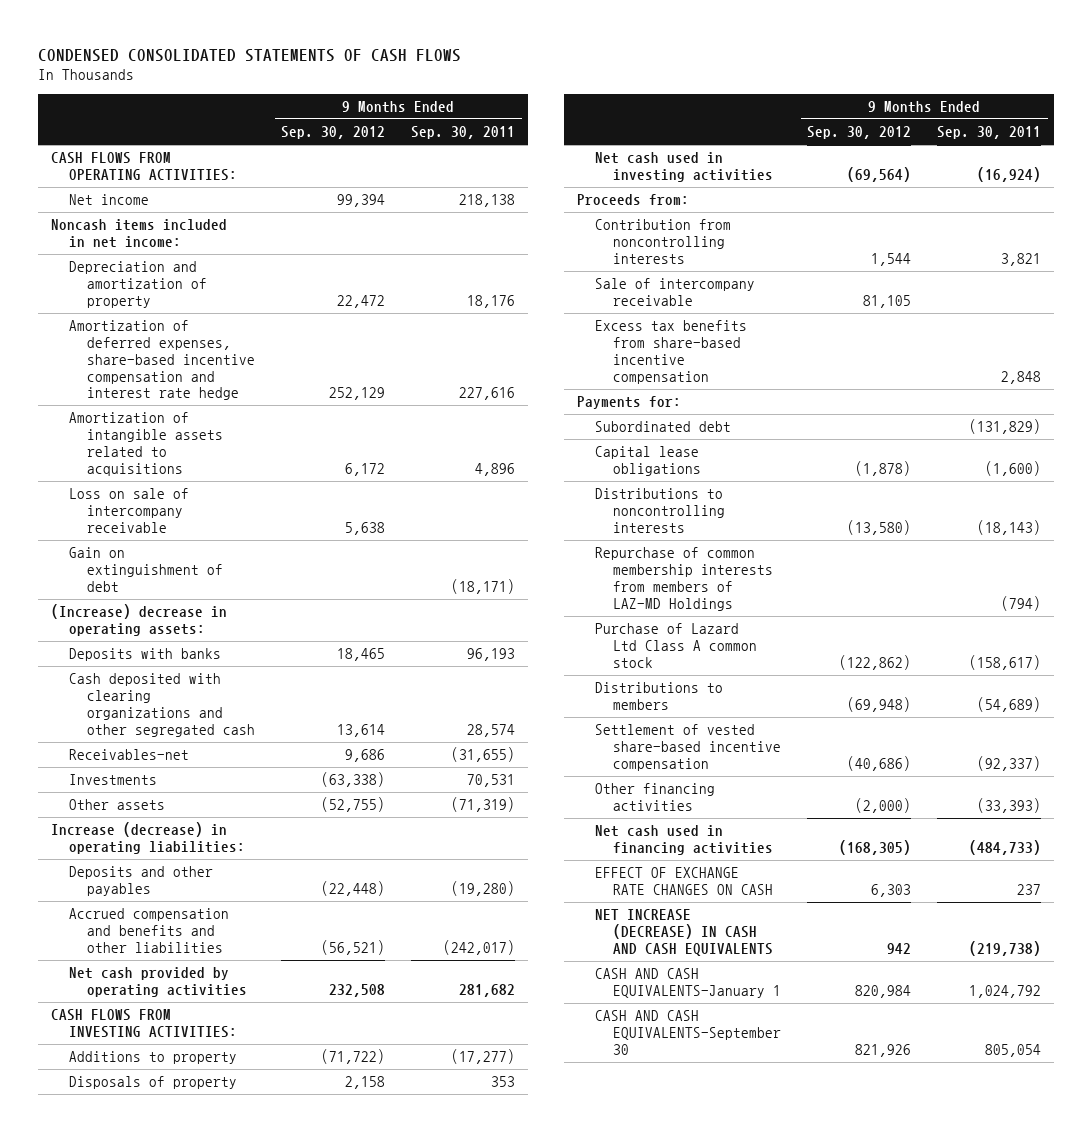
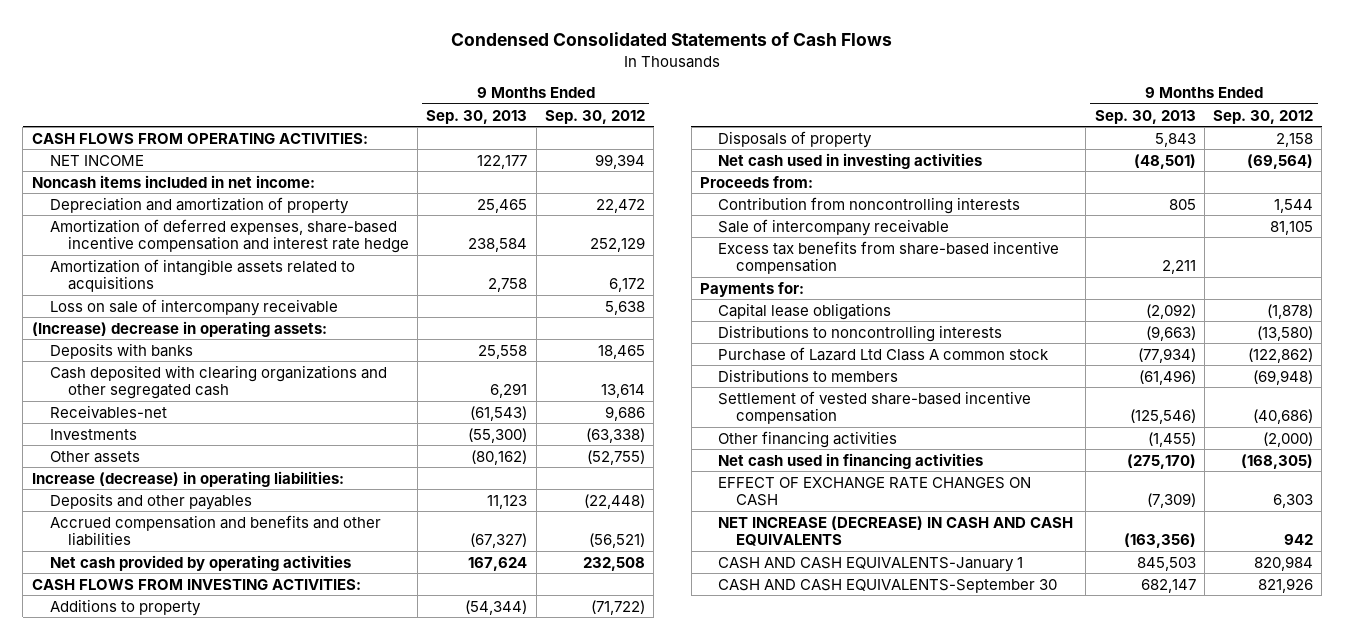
- CONDENSED CONSOLIDATED STATEMENTS OF CASH FLOWS
+ Condensed Consolidated Statements of Cash Flows
- | 9 Months Ended Sep. 30, 2012 | 9 Months Ended Sep. 30, 2011
+ | 9 Months Ended Sep. 30, 2013 | 9 Months Ended Sep. 30, 2012
- Net income | 99,394 | 218,138
+ NET INCOME | 122,177 | 99,394
- Gain on extinguishment of debt | | (18,171)
- Subordinated debt | | (131,829)
- Repurchase of common membership interests from members of LAZ-MD Holdings | | (794)

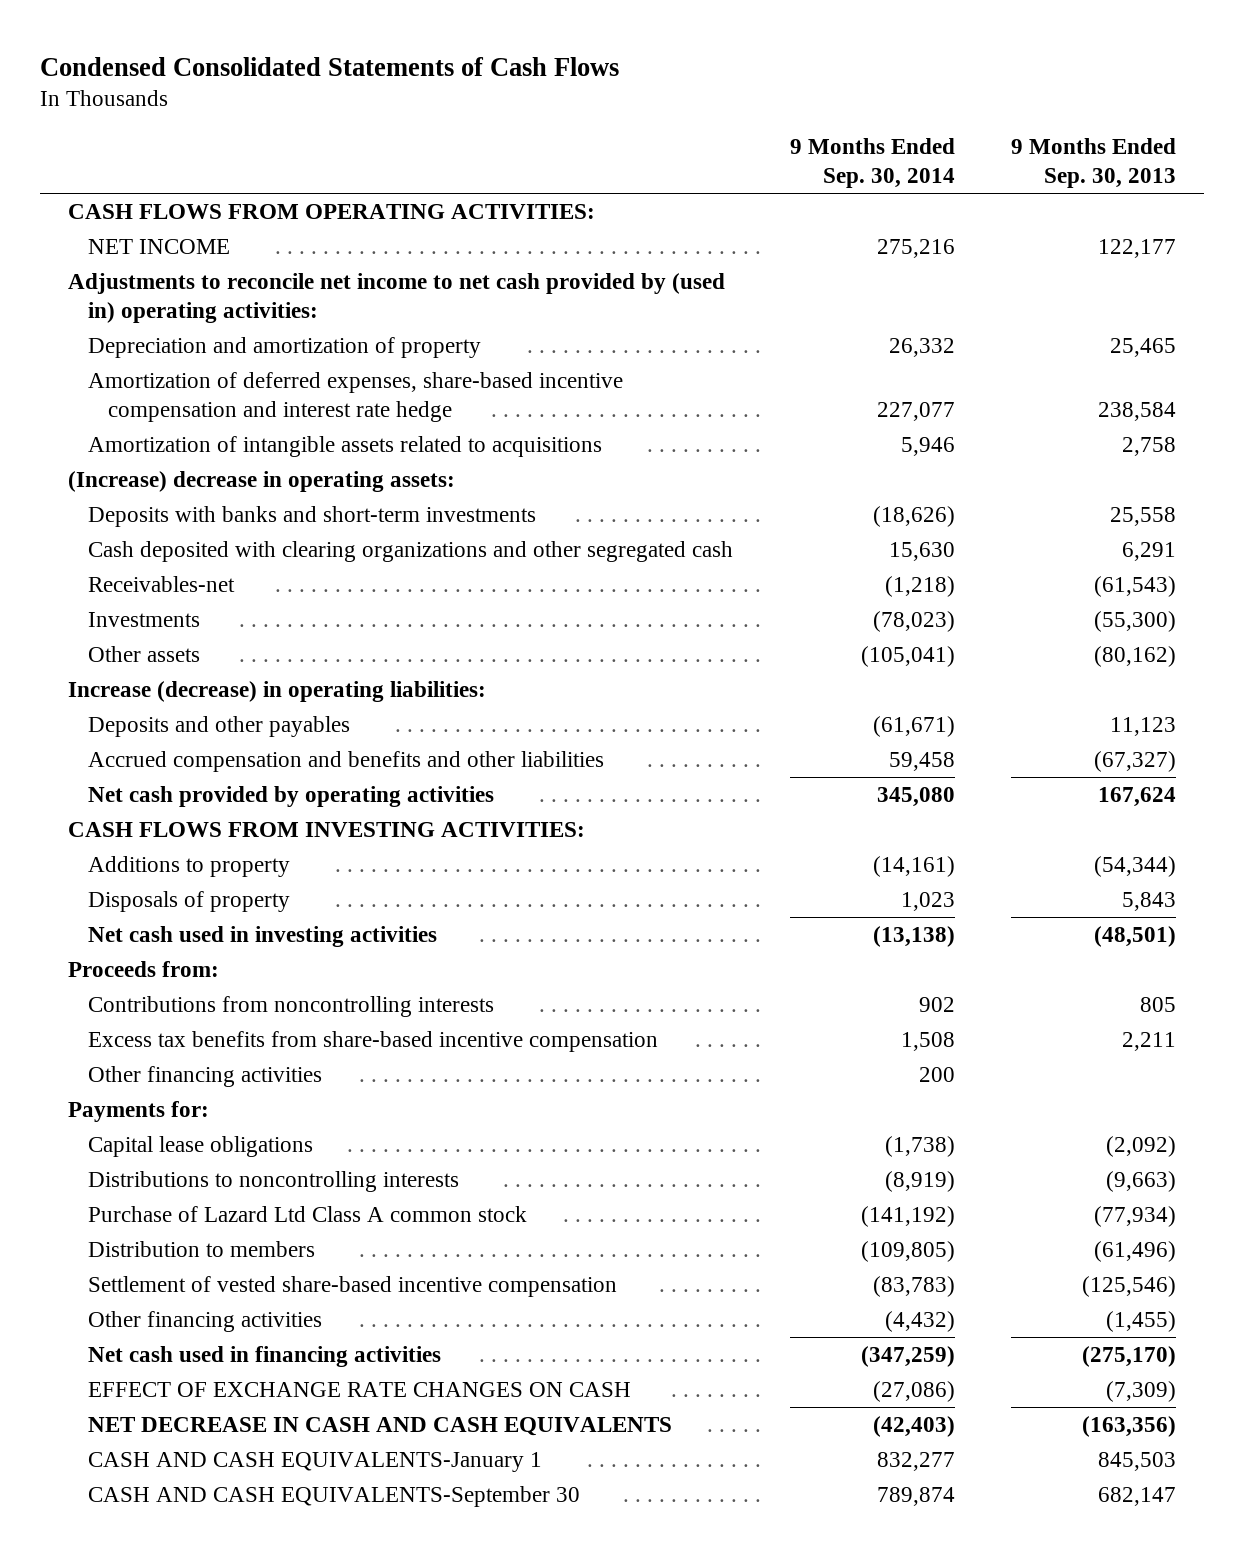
- | 9 Months Ended Sep. 30, 2013 | 9 Months Ended Sep. 30, 2012
+ | 9 Months Ended Sep. 30, 2014 | 9 Months Ended Sep. 30, 2013
- Noncash items included in net income:
+ Adjustments to reconcile net income to net cash provided by (used in) operating activities:
- Loss on sale of intercompany receivable | | 5,638
- Deposits with banks | 25,558 | 18,465
+ Deposits with banks and short-term investments | (18,626) | 25,558
- Contribution from noncontrolling interests | 805 | 1,544
- Sale of intercompany receivable | | 81,105
+ Contributions from noncontrolling interests | 902 | 805
+ Other financing activities | 200 |
- Distributions to members | (61,496) | (69,948)
+ Distribution to members | (109,805) | (61,496)
- NET INCREASE (DECREASE) IN CASH AND CASH EQUIVALENTS | (163,356) | 942
+ NET DECREASE IN CASH AND CASH EQUIVALENTS | (42,403) | (163,356)

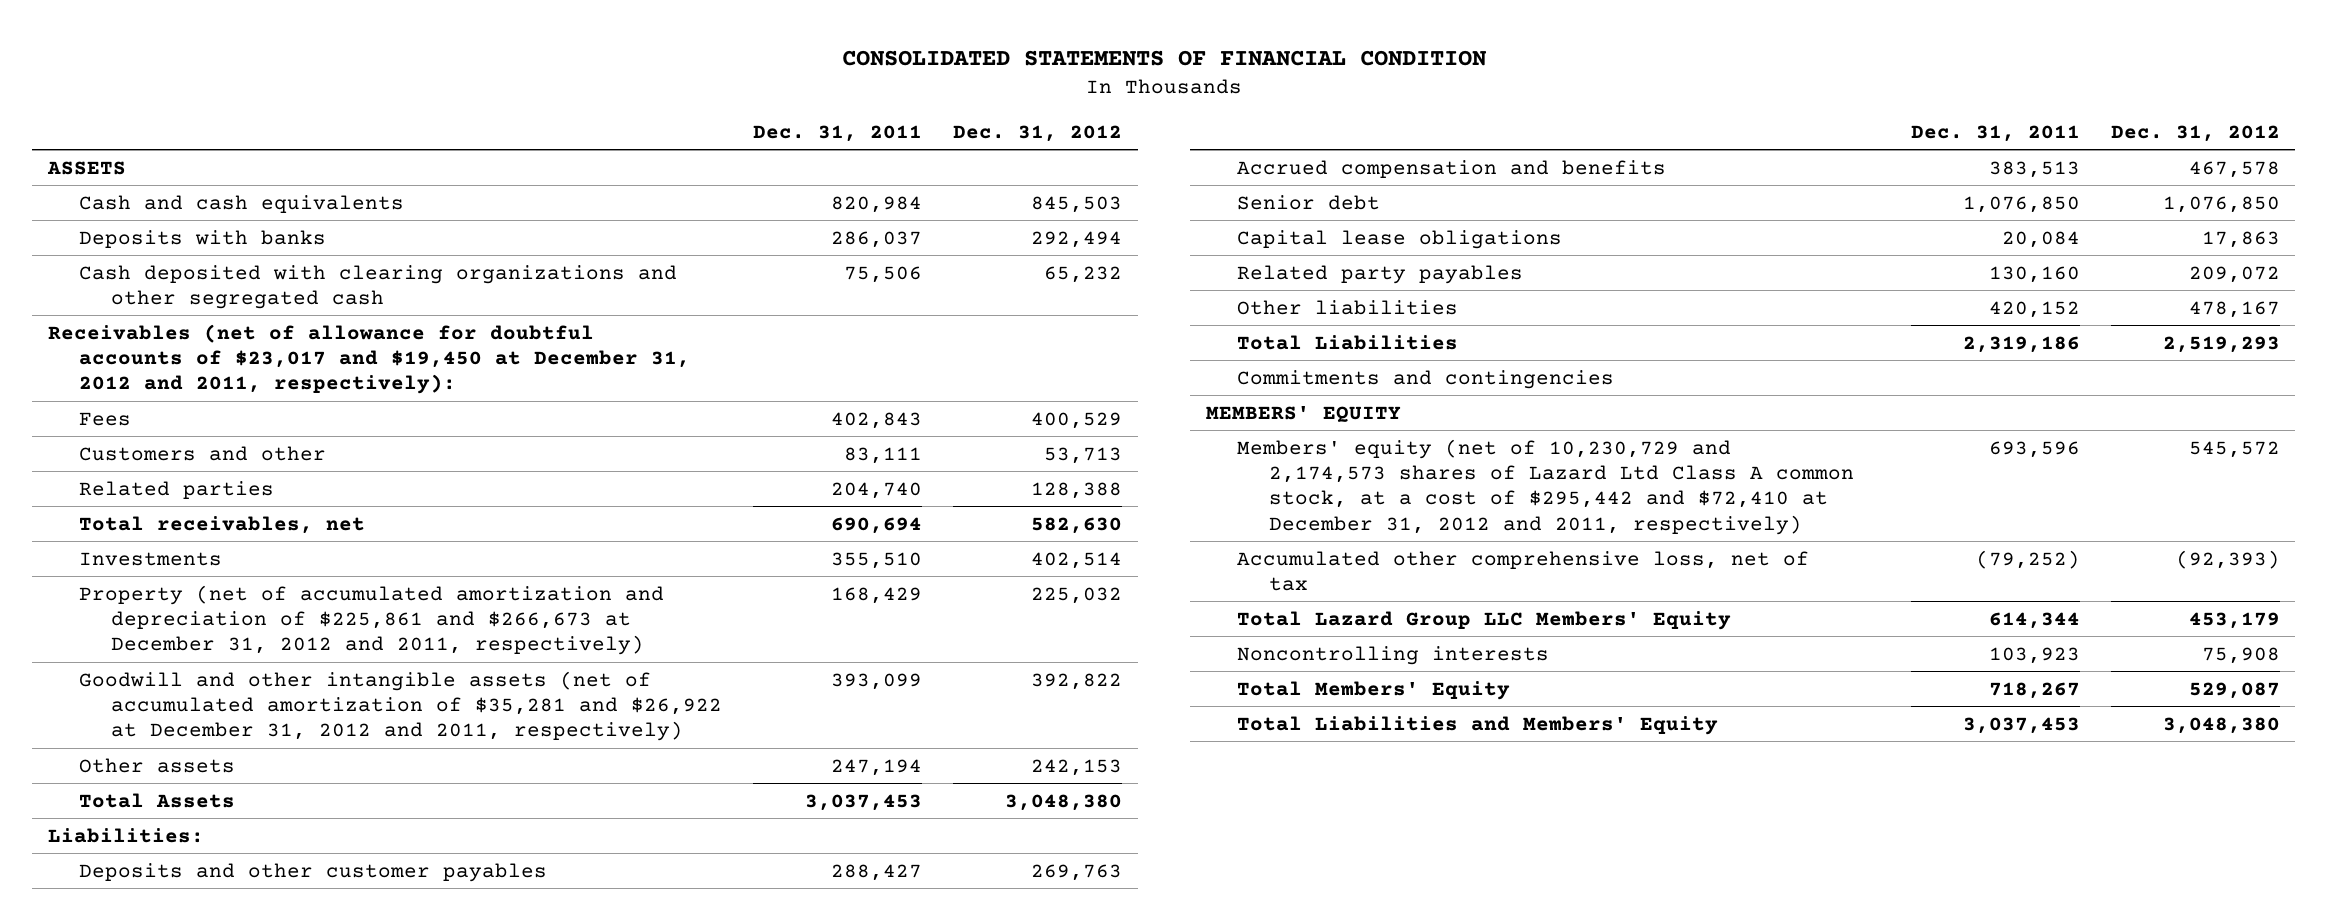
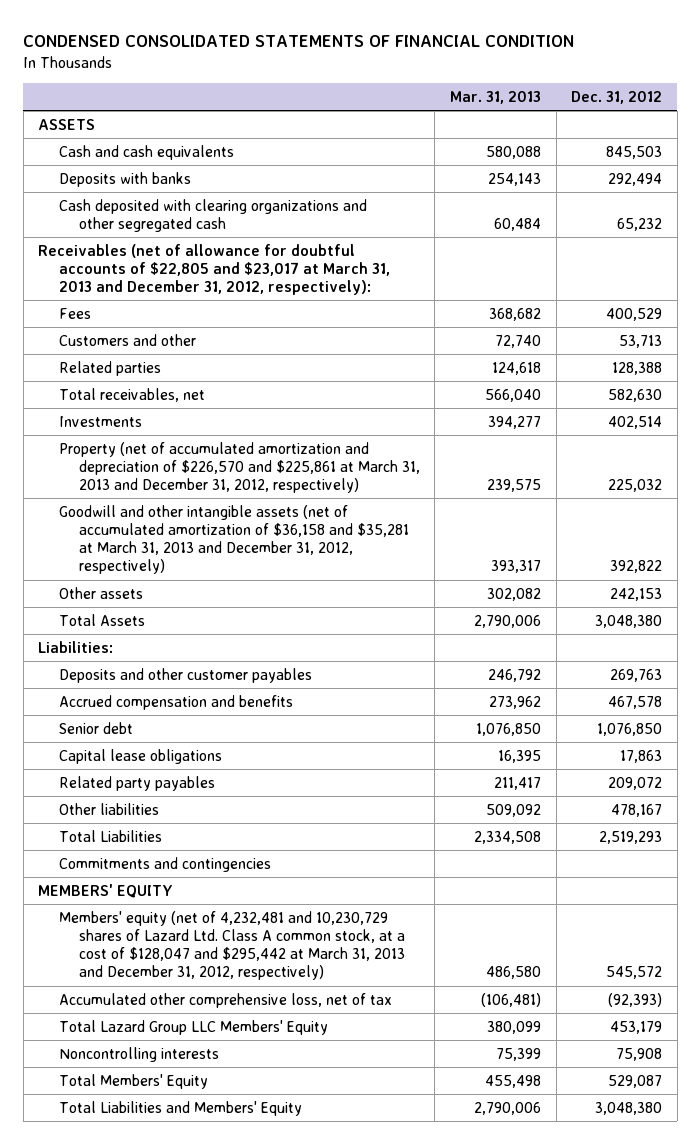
- CONSOLIDATED STATEMENTS OF FINANCIAL CONDITION
+ CONDENSED CONSOLIDATED STATEMENTS OF FINANCIAL CONDITION
- | Dec. 31, 2011 | Dec. 31, 2012
+ | Mar. 31, 2013 | Dec. 31, 2012
- Receivables (net of allowance for doubtful accounts of $23,017 and $19,450 at December 31, 2012 and 2011, respectively):
+ Receivables (net of allowance for doubtful accounts of $22,805 and $23,017 at March 31, 2013 and December 31, 2012, respectively):
- Property (net of accumulated amortization and depreciation of $225,861 and $266,673 at December 31, 2012 and 2011, respectively) | 168,429 | 225,032
- Goodwill and other intangible assets (net of accumulated amortization of $35,281 and $26,922 at December 31, 2012 and 2011, respectively) | 393,099 | 392,822
+ Property (net of accumulated amortization and depreciation of $226,570 and $225,861 at March 31, 2013 and December 31, 2012, respectively) | 239,575 | 225,032
+ Goodwill and other intangible assets (net of accumulated amortization of $36,158 and $35,281 at March 31, 2013 and December 31, 2012, respectively) | 393,317 | 392,822
- Members' equity (net of 10,230,729 and 2,174,573 shares of Lazard Ltd Class A common stock, at a cost of $295,442 and $72,410 at December 31, 2012 and 2011, respectively) | 693,596 | 545,572
+ Members' equity (net of 4,232,481 and 10,230,729 shares of Lazard Ltd. Class A common stock, at a cost of $128,047 and $295,442 at March 31, 2013 and December 31, 2012, respectively) | 486,580 | 545,572

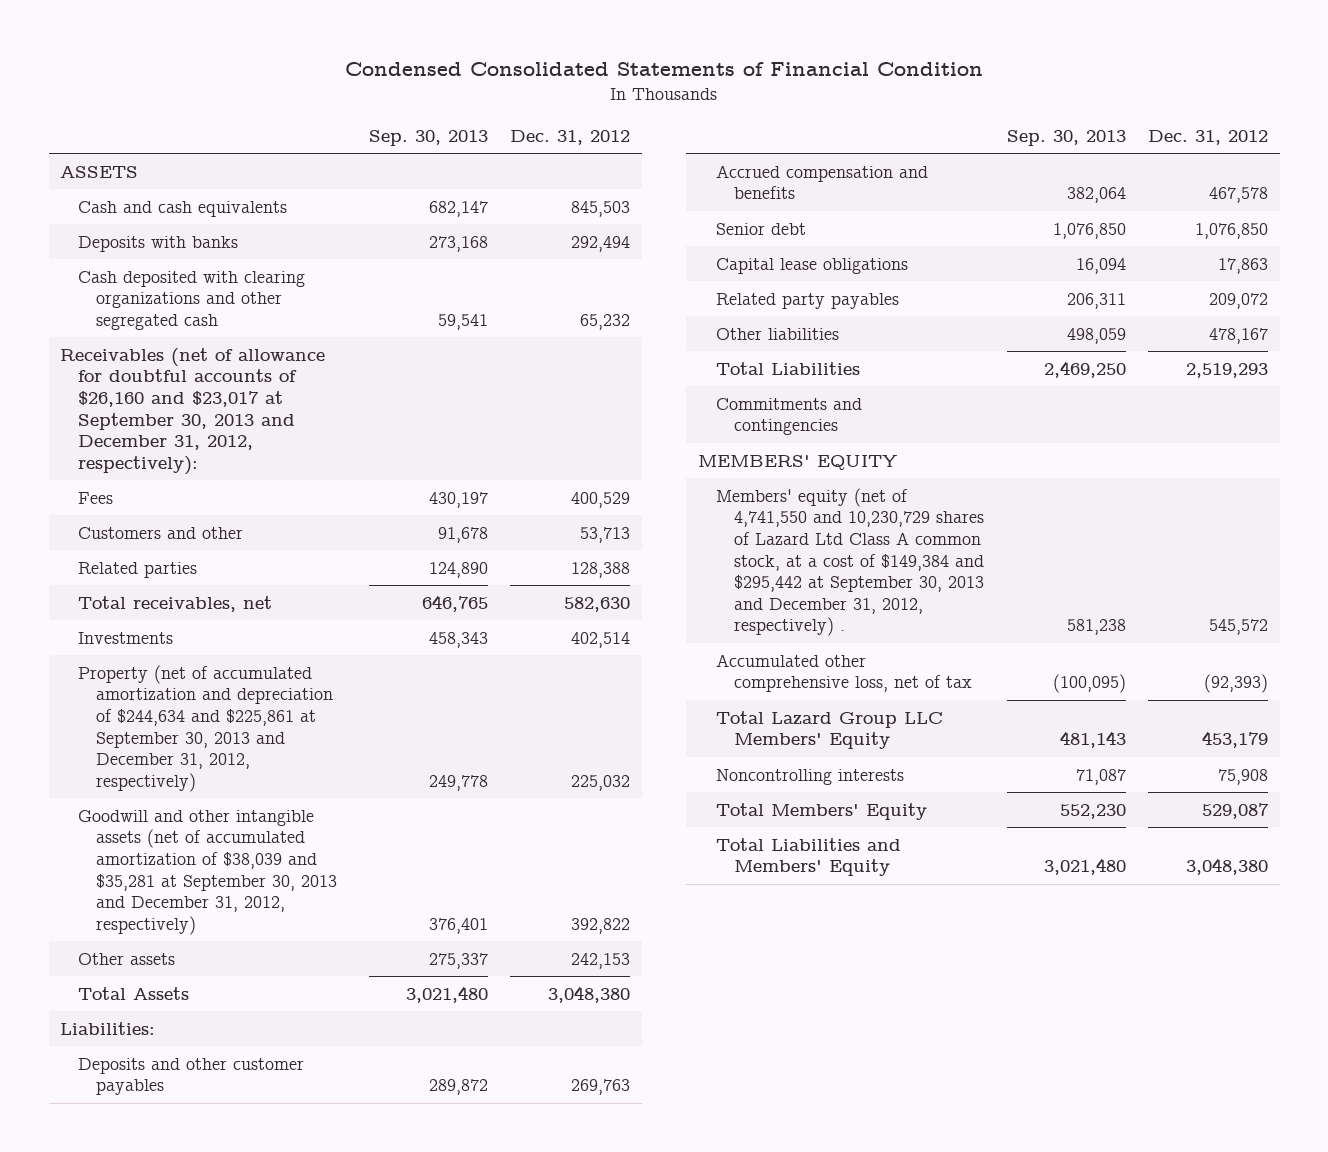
- CONDENSED CONSOLIDATED STATEMENTS OF FINANCIAL CONDITION
+ Condensed Consolidated Statements of Financial Condition
- | Mar. 31, 2013 | Dec. 31, 2012
+ | Sep. 30, 2013 | Dec. 31, 2012
- Receivables (net of allowance for doubtful accounts of $22,805 and $23,017 at March 31, 2013 and December 31, 2012, respectively):
+ Receivables (net of allowance for doubtful accounts of $26,160 and $23,017 at September 30, 2013 and December 31, 2012, respectively):
- Property (net of accumulated amortization and depreciation of $226,570 and $225,861 at March 31, 2013 and December 31, 2012, respectively) | 239,575 | 225,032
- Goodwill and other intangible assets (net of accumulated amortization of $36,158 and $35,281 at March 31, 2013 and December 31, 2012, respectively) | 393,317 | 392,822
+ Property (net of accumulated amortization and depreciation of $244,634 and $225,861 at September 30, 2013 and December 31, 2012, respectively) | 249,778 | 225,032
+ Goodwill and other intangible assets (net of accumulated amortization of $38,039 and $35,281 at September 30, 2013 and December 31, 2012, respectively) | 376,401 | 392,822
- Members' equity (net of 4,232,481 and 10,230,729 shares of Lazard Ltd. Class A common stock, at a cost of $128,047 and $295,442 at March 31, 2013 and December 31, 2012, respectively) | 486,580 | 545,572
+ Members' equity (net of 4,741,550 and 10,230,729 shares of Lazard Ltd Class A common stock, at a cost of $149,384 and $295,442 at September 30, 2013 and December 31, 2012, respectively) . | 581,238 | 545,572

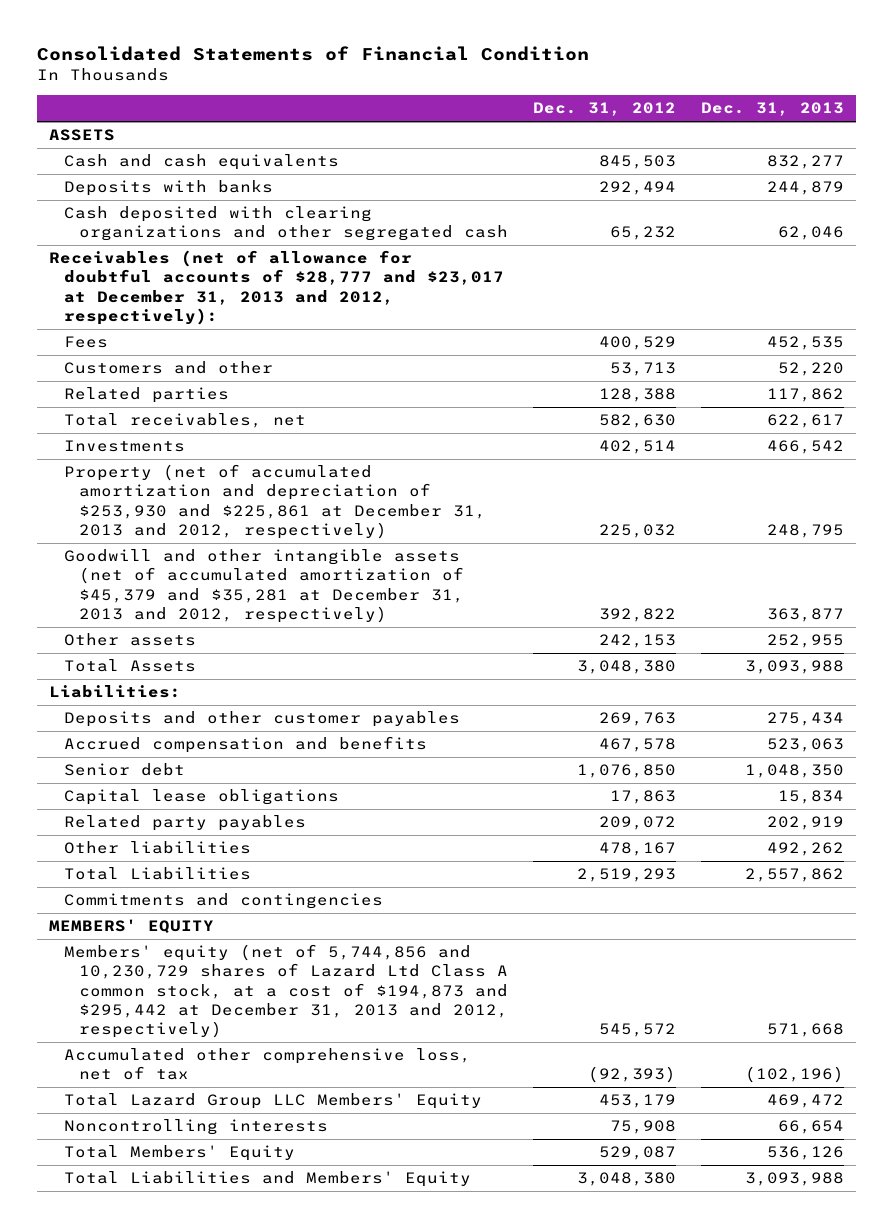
- Condensed Consolidated Statements of Financial Condition
+ Consolidated Statements of Financial Condition
- | Sep. 30, 2013 | Dec. 31, 2012
+ | Dec. 31, 2012 | Dec. 31, 2013
- Receivables (net of allowance for doubtful accounts of $26,160 and $23,017 at September 30, 2013 and December 31, 2012, respectively):
+ Receivables (net of allowance for doubtful accounts of $28,777 and $23,017 at December 31, 2013 and 2012, respectively):
- Property (net of accumulated amortization and depreciation of $244,634 and $225,861 at September 30, 2013 and December 31, 2012, respectively) | 249,778 | 225,032
- Goodwill and other intangible assets (net of accumulated amortization of $38,039 and $35,281 at September 30, 2013 and December 31, 2012, respectively) | 376,401 | 392,822
+ Property (net of accumulated amortization and depreciation of $253,930 and $225,861 at December 31, 2013 and 2012, respectively) | 225,032 | 248,795
+ Goodwill and other intangible assets (net of accumulated amortization of $45,379 and $35,281 at December 31, 2013 and 2012, respectively) | 392,822 | 363,877
- Members' equity (net of 4,741,550 and 10,230,729 shares of Lazard Ltd Class A common stock, at a cost of $149,384 and $295,442 at September 30, 2013 and December 31, 2012, respectively) . | 581,238 | 545,572
+ Members' equity (net of 5,744,856 and 10,230,729 shares of Lazard Ltd Class A common stock, at a cost of $194,873 and $295,442 at December 31, 2013 and 2012, respectively) | 545,572 | 571,668

